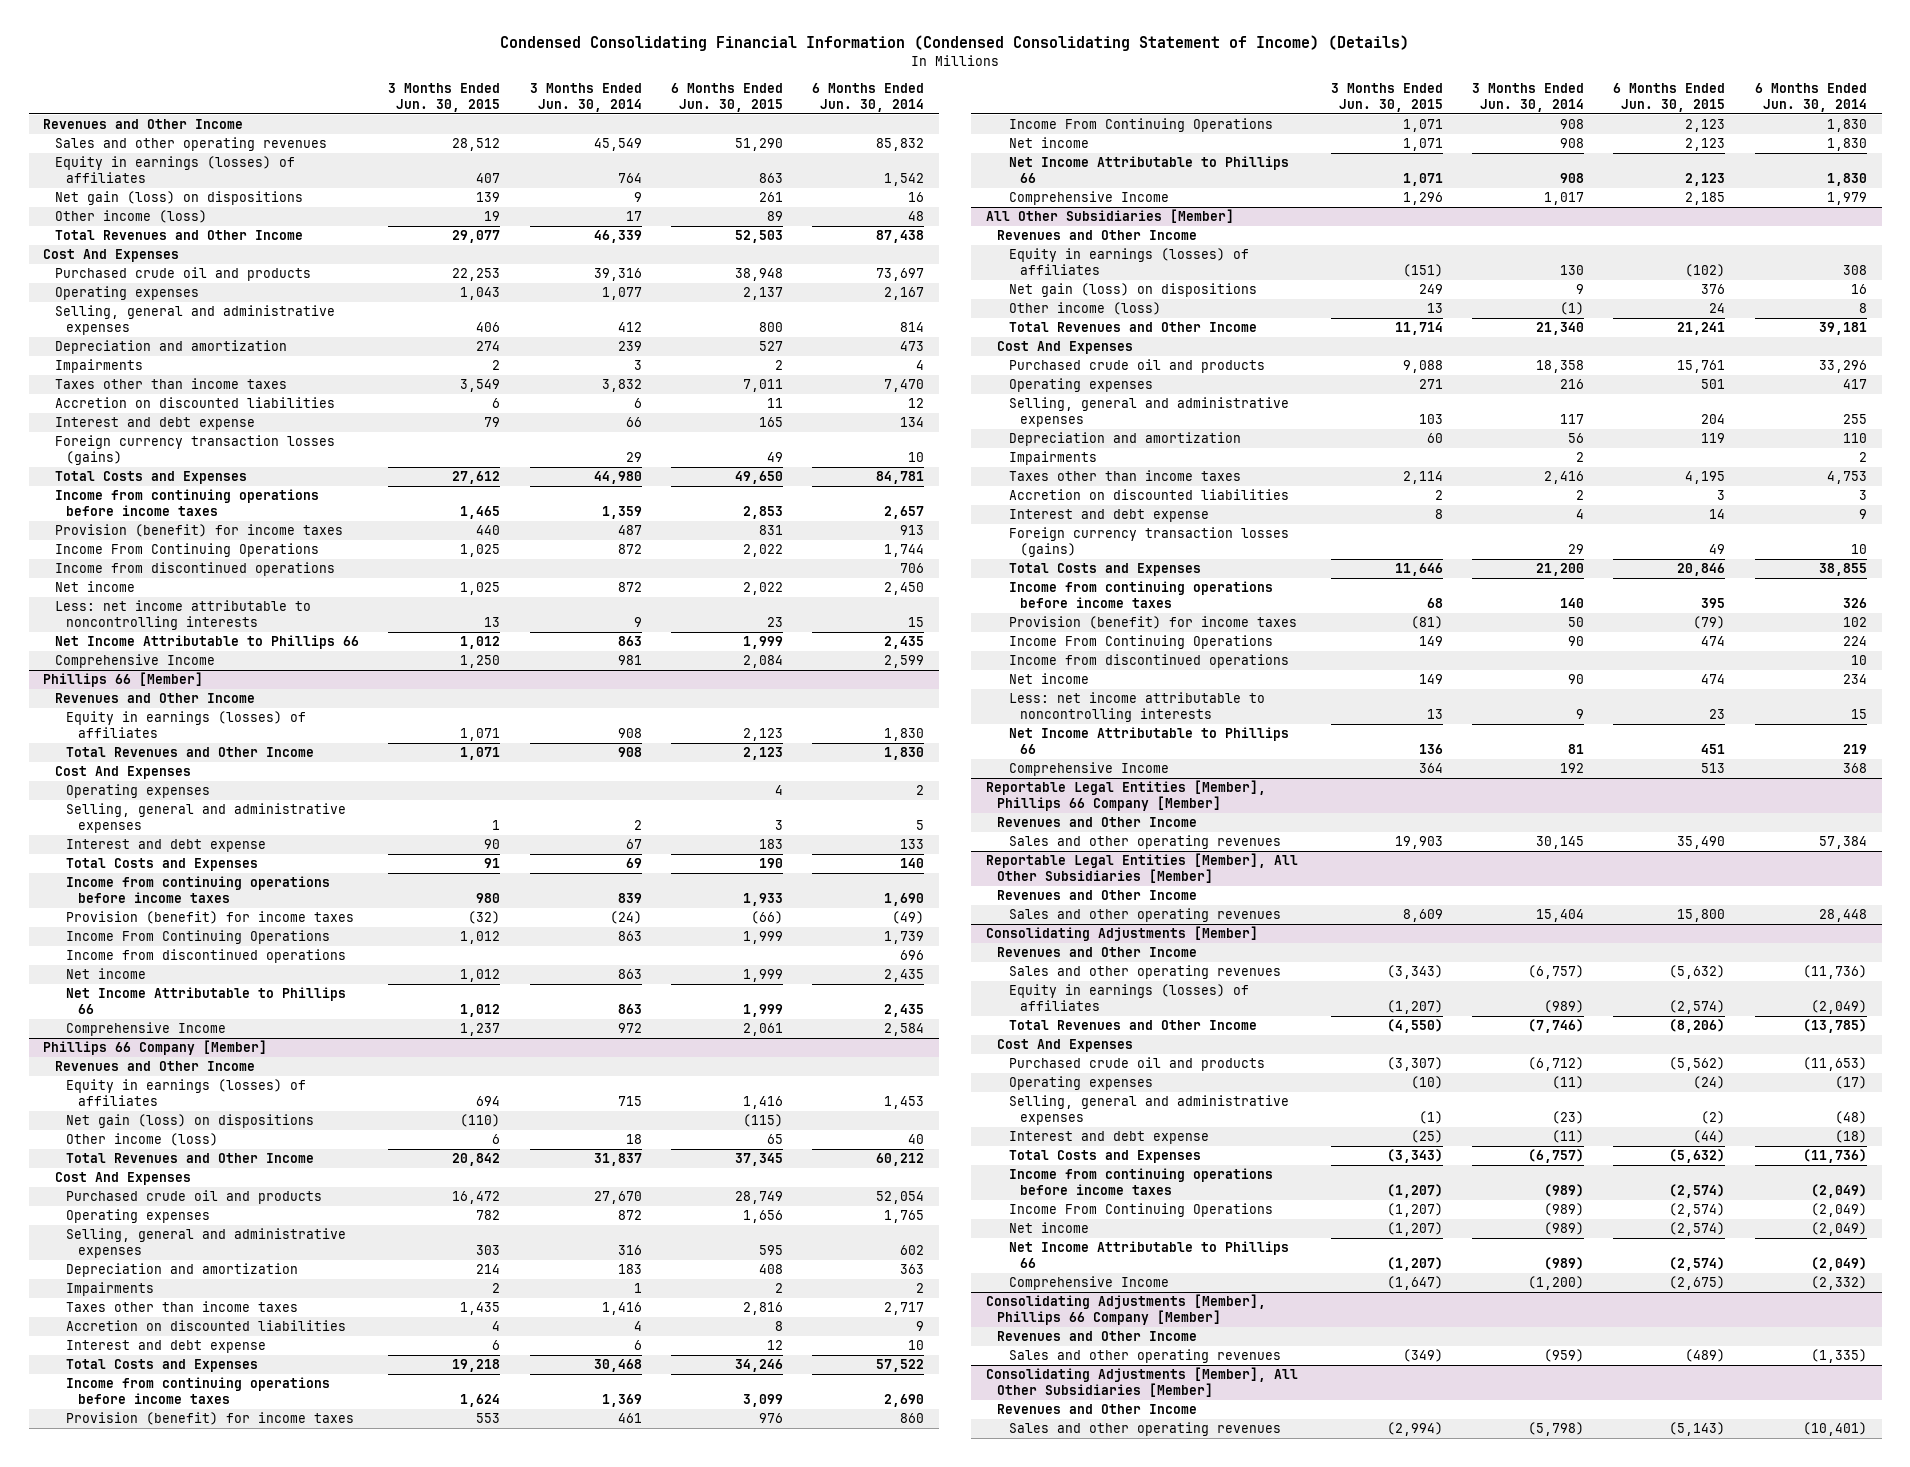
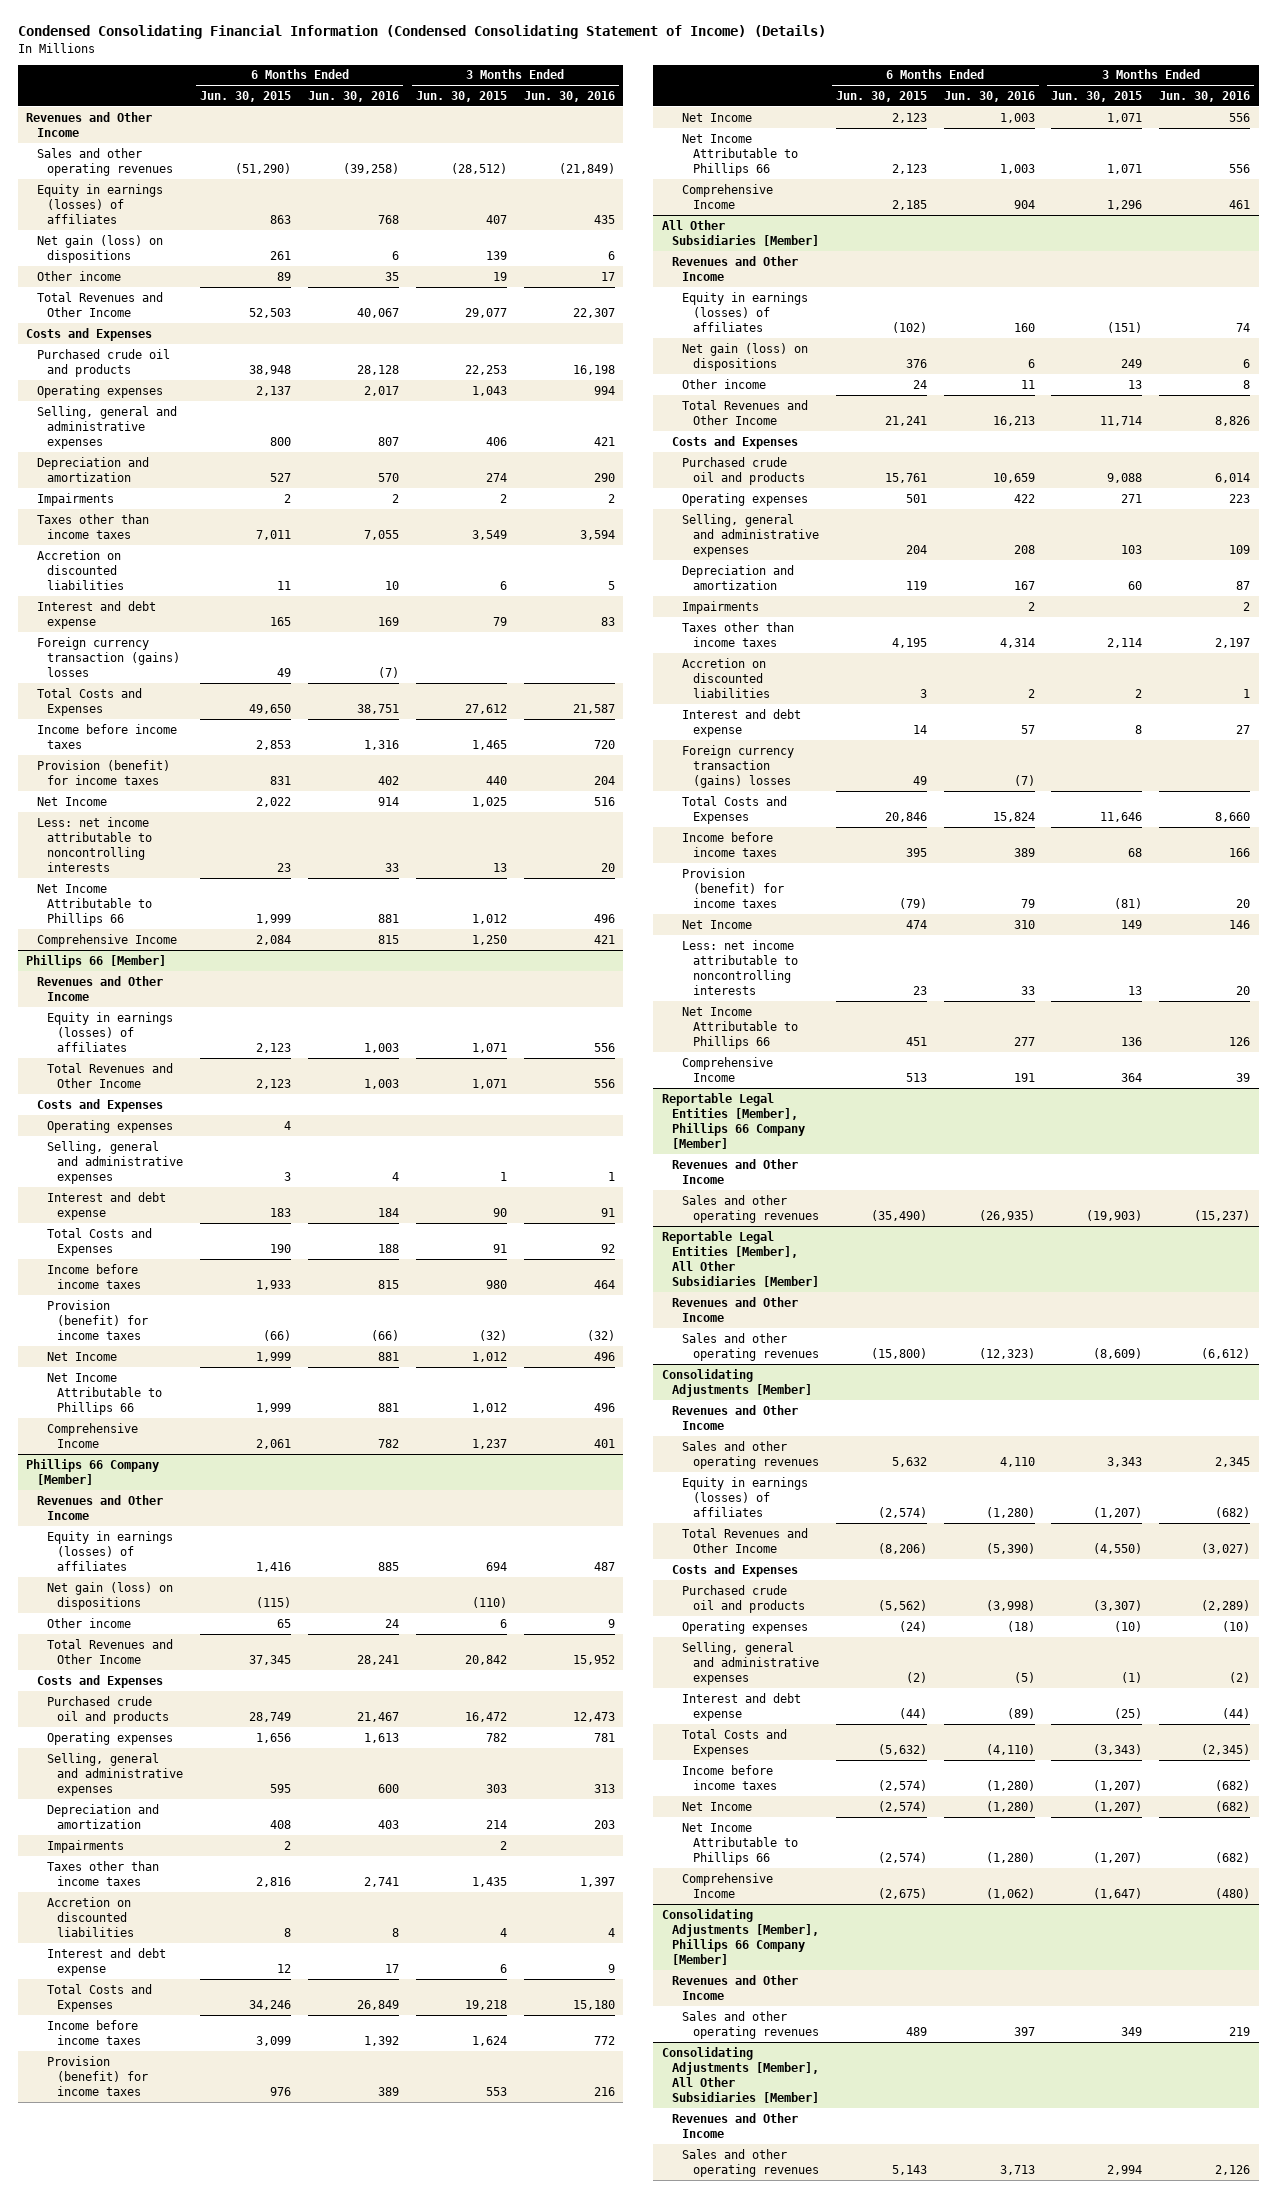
- | 3 Months Ended Jun. 30, 2015 | 3 Months Ended Jun. 30, 2014 | 6 Months Ended Jun. 30, 2015 | 6 Months Ended Jun. 30, 2014
+ | 6 Months Ended Jun. 30, 2015 | 6 Months Ended Jun. 30, 2016 | 3 Months Ended Jun. 30, 2015 | 3 Months Ended Jun. 30, 2016
- Sales and other operating revenues | 28,512 | 45,549 | 51,290 | 85,832
+ Sales and other operating revenues | (51,290) | (39,258) | (28,512) | (21,849)
- Other income (loss) | 19 | 17 | 89 | 48
+ Other income | 89 | 35 | 19 | 17
- Cost And Expenses
+ Costs and Expenses
- Foreign currency transaction losses (gains) | | 29 | 49 | 10
+ Foreign currency transaction (gains) losses | 49 | (7) | |
- Income from continuing operations before income taxes | 1,465 | 1,359 | 2,853 | 2,657
+ Income before income taxes | 2,853 | 1,316 | 1,465 | 720
- Income From Continuing Operations | 1,025 | 872 | 2,022 | 1,744
- Income from discontinued operations | | | | 706
- Net income | 1,025 | 872 | 2,022 | 2,450
+ Net Income | 2,022 | 914 | 1,025 | 516
@ Phillips 66 [Member]
- Cost And Expenses
+ Costs and Expenses
- Income from continuing operations before income taxes | 980 | 839 | 1,933 | 1,690
+ Income before income taxes | 1,933 | 815 | 980 | 464
- Income From Continuing Operations | 1,012 | 863 | 1,999 | 1,739
- Income from discontinued operations | | | | 696
- Net income | 1,012 | 863 | 1,999 | 2,435
+ Net Income | 1,999 | 881 | 1,012 | 496
@ Phillips 66 Company [Member]
- Other income (loss) | 6 | 18 | 65 | 40
+ Other income | 65 | 24 | 6 | 9
- Cost And Expenses
+ Costs and Expenses
- Income from continuing operations before income taxes | 1,624 | 1,369 | 3,099 | 2,690
+ Income before income taxes | 3,099 | 1,392 | 1,624 | 772
- Income From Continuing Operations | 1,071 | 908 | 2,123 | 1,830
- Net income | 1,071 | 908 | 2,123 | 1,830
+ Net Income | 2,123 | 1,003 | 1,071 | 556
@ All Other Subsidiaries [Member]
- Other income (loss) | 13 | (1) | 24 | 8
+ Other income | 24 | 11 | 13 | 8
- Cost And Expenses
+ Costs and Expenses
- Foreign currency transaction losses (gains) | | 29 | 49 | 10
+ Foreign currency transaction (gains) losses | 49 | (7) | |
- Income from continuing operations before income taxes | 68 | 140 | 395 | 326
+ Income before income taxes | 395 | 389 | 68 | 166
- Income From Continuing Operations | 149 | 90 | 474 | 224
- Income from discontinued operations | | | | 10
- Net income | 149 | 90 | 474 | 234
+ Net Income | 474 | 310 | 149 | 146
@ Reportable Legal Entities [Member], Phillips 66 Company [Member]
- Sales and other operating revenues | 19,903 | 30,145 | 35,490 | 57,384
+ Sales and other operating revenues | (35,490) | (26,935) | (19,903) | (15,237)
@ Reportable Legal Entities [Member], All Other Subsidiaries [Member]
- Sales and other operating revenues | 8,609 | 15,404 | 15,800 | 28,448
+ Sales and other operating revenues | (15,800) | (12,323) | (8,609) | (6,612)
@ Consolidating Adjustments [Member]
- Sales and other operating revenues | (3,343) | (6,757) | (5,632) | (11,736)
+ Sales and other operating revenues | 5,632 | 4,110 | 3,343 | 2,345
- Cost And Expenses
+ Costs and Expenses
- Income from continuing operations before income taxes | (1,207) | (989) | (2,574) | (2,049)
- Income From Continuing Operations | (1,207) | (989) | (2,574) | (2,049)
- Net income | (1,207) | (989) | (2,574) | (2,049)
+ Income before income taxes | (2,574) | (1,280) | (1,207) | (682)
+ Net Income | (2,574) | (1,280) | (1,207) | (682)
@ Consolidating Adjustments [Member], Phillips 66 Company [Member]
- Sales and other operating revenues | (349) | (959) | (489) | (1,335)
+ Sales and other operating revenues | 489 | 397 | 349 | 219
@ Consolidating Adjustments [Member], All Other Subsidiaries [Member]
- Sales and other operating revenues | (2,994) | (5,798) | (5,143) | (10,401)
+ Sales and other operating revenues | 5,143 | 3,713 | 2,994 | 2,126

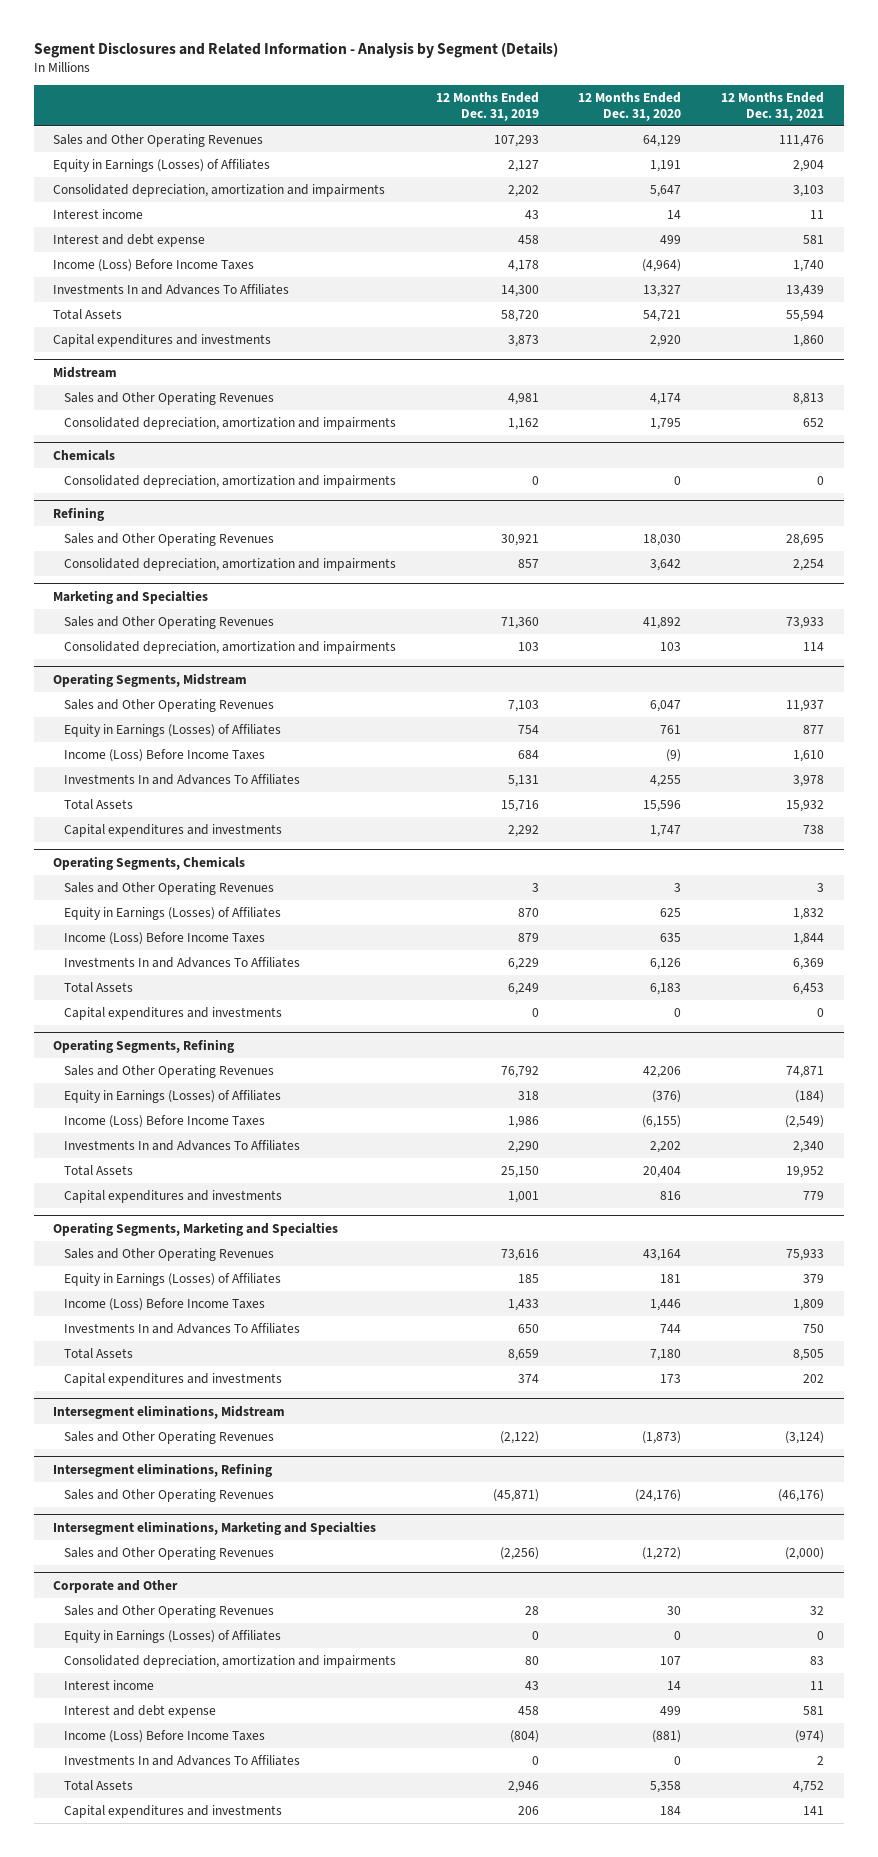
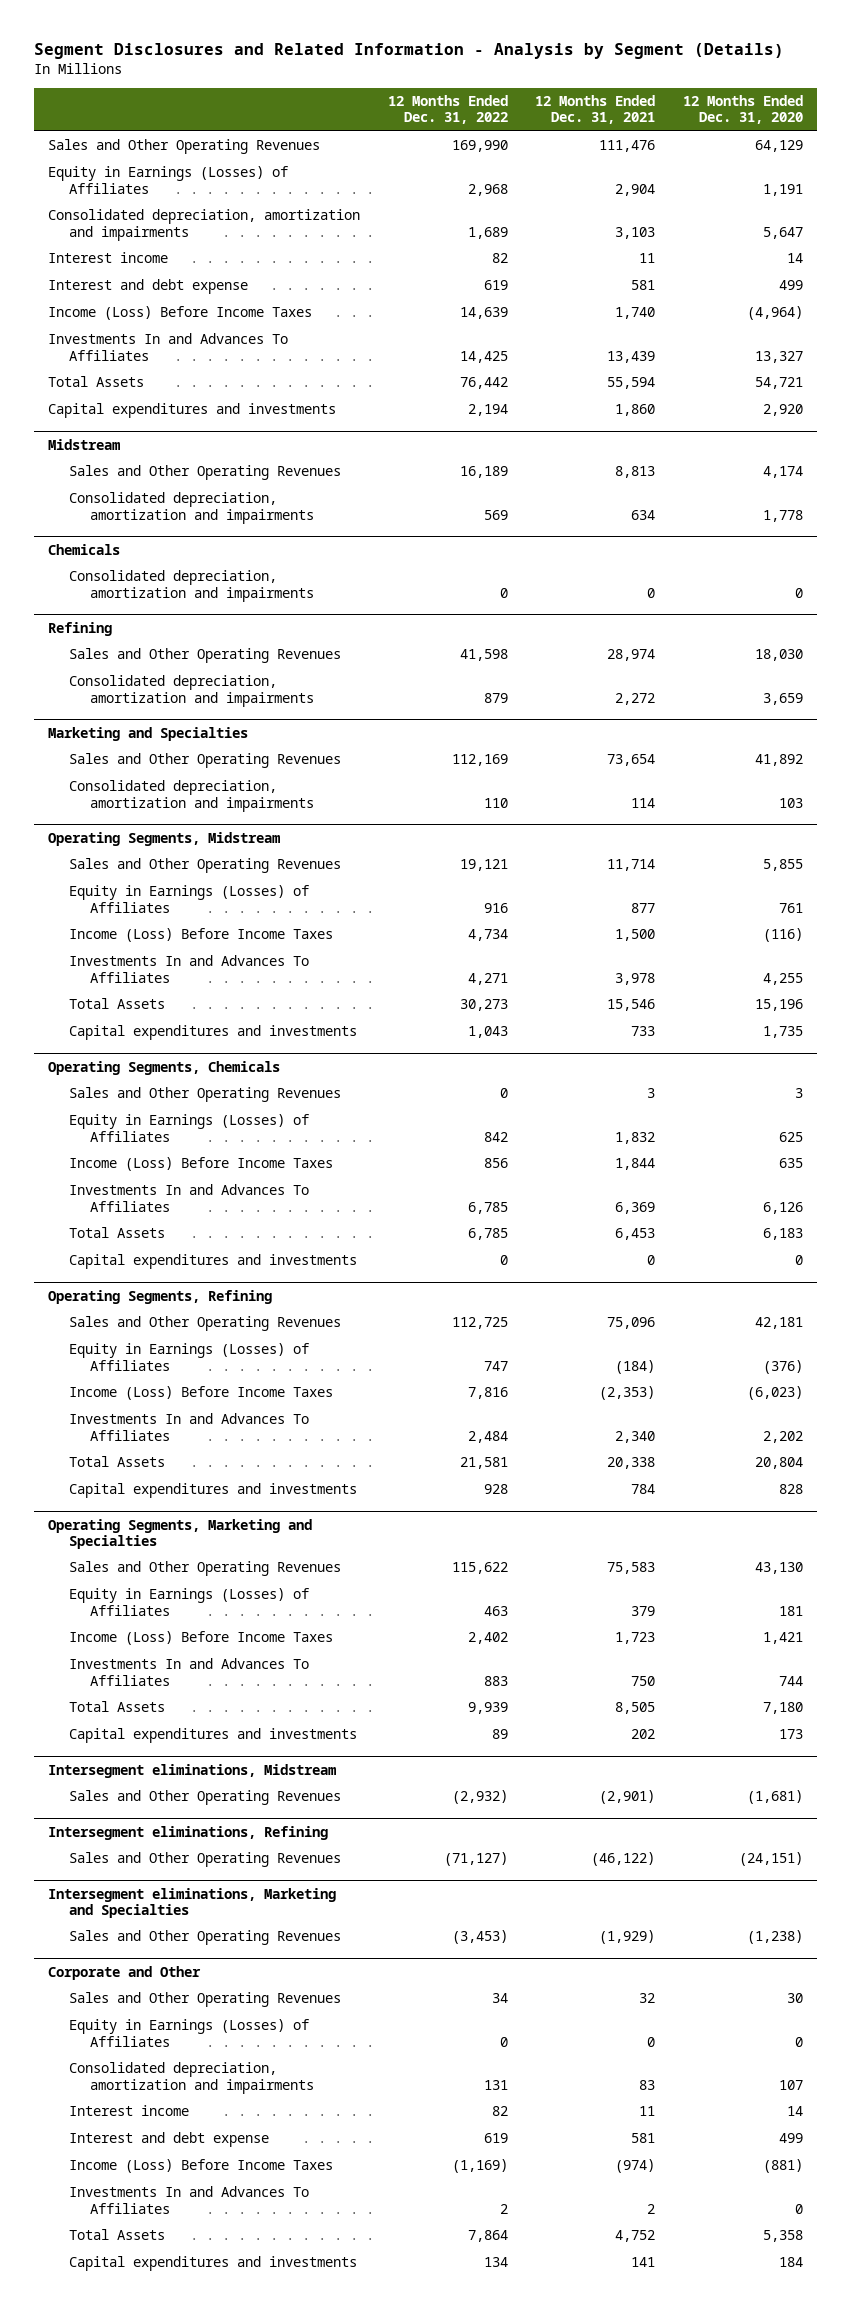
- | 12 Months Ended Dec. 31, 2019 | 12 Months Ended Dec. 31, 2020 | 12 Months Ended Dec. 31, 2021
+ | 12 Months Ended Dec. 31, 2022 | 12 Months Ended Dec. 31, 2021 | 12 Months Ended Dec. 31, 2020
@ Midstream
- Consolidated depreciation, amortization and impairments | 1,162 | 1,795 | 652
+ Consolidated depreciation, amortization and impairments | 569 | 634 | 1,778
@ Refining
- Sales and Other Operating Revenues | 30,921 | 18,030 | 28,695
- Consolidated depreciation, amortization and impairments | 857 | 3,642 | 2,254
+ Sales and Other Operating Revenues | 41,598 | 28,974 | 18,030
+ Consolidated depreciation, amortization and impairments | 879 | 2,272 | 3,659
@ Marketing and Specialties
- Sales and Other Operating Revenues | 71,360 | 41,892 | 73,933
+ Sales and Other Operating Revenues | 112,169 | 73,654 | 41,892
@ Operating Segments, Midstream
- Sales and Other Operating Revenues | 7,103 | 6,047 | 11,937
+ Sales and Other Operating Revenues | 19,121 | 11,714 | 5,855
- Income (Loss) Before Income Taxes | 684 | (9) | 1,610
+ Income (Loss) Before Income Taxes | 4,734 | 1,500 | (116)
- Total Assets | 15,716 | 15,596 | 15,932
- Capital expenditures and investments | 2,292 | 1,747 | 738
+ Total Assets | 30,273 | 15,546 | 15,196
+ Capital expenditures and investments | 1,043 | 733 | 1,735
@ Operating Segments, Refining
- Sales and Other Operating Revenues | 76,792 | 42,206 | 74,871
+ Sales and Other Operating Revenues | 112,725 | 75,096 | 42,181
- Income (Loss) Before Income Taxes | 1,986 | (6,155) | (2,549)
+ Income (Loss) Before Income Taxes | 7,816 | (2,353) | (6,023)
- Total Assets | 25,150 | 20,404 | 19,952
- Capital expenditures and investments | 1,001 | 816 | 779
+ Total Assets | 21,581 | 20,338 | 20,804
+ Capital expenditures and investments | 928 | 784 | 828
@ Operating Segments, Marketing and Specialties
- Sales and Other Operating Revenues | 73,616 | 43,164 | 75,933
+ Sales and Other Operating Revenues | 115,622 | 75,583 | 43,130
- Income (Loss) Before Income Taxes | 1,433 | 1,446 | 1,809
+ Income (Loss) Before Income Taxes | 2,402 | 1,723 | 1,421
@ Intersegment eliminations, Midstream
- Sales and Other Operating Revenues | (2,122) | (1,873) | (3,124)
+ Sales and Other Operating Revenues | (2,932) | (2,901) | (1,681)
@ Intersegment eliminations, Refining
- Sales and Other Operating Revenues | (45,871) | (24,176) | (46,176)
+ Sales and Other Operating Revenues | (71,127) | (46,122) | (24,151)
@ Intersegment eliminations, Marketing and Specialties
- Sales and Other Operating Revenues | (2,256) | (1,272) | (2,000)
+ Sales and Other Operating Revenues | (3,453) | (1,929) | (1,238)

